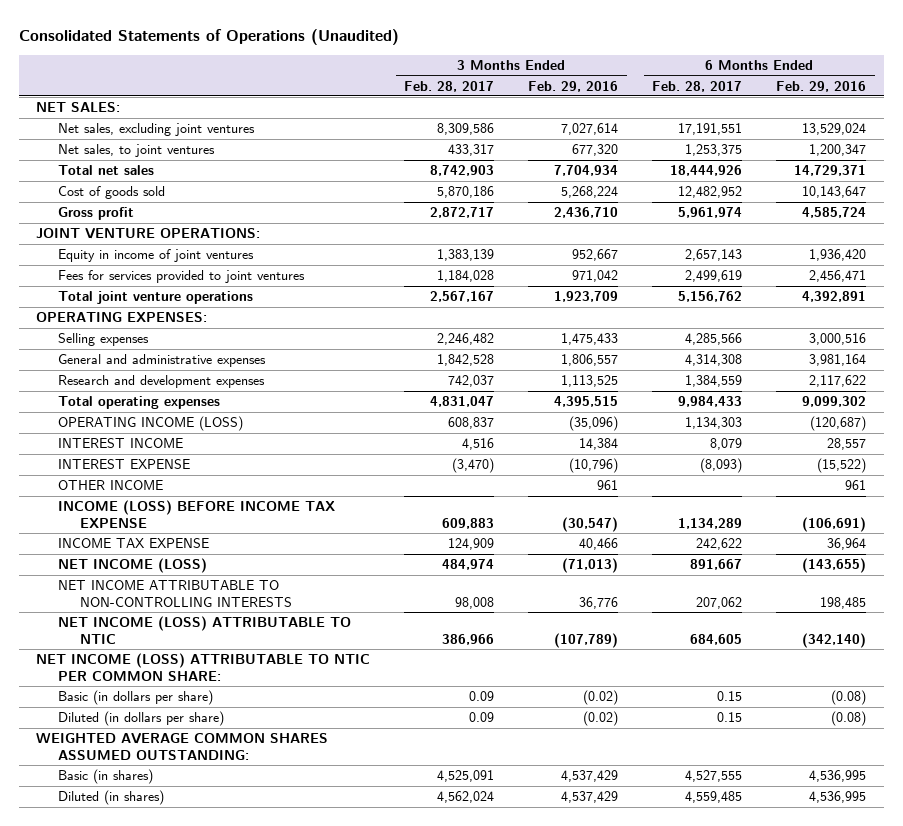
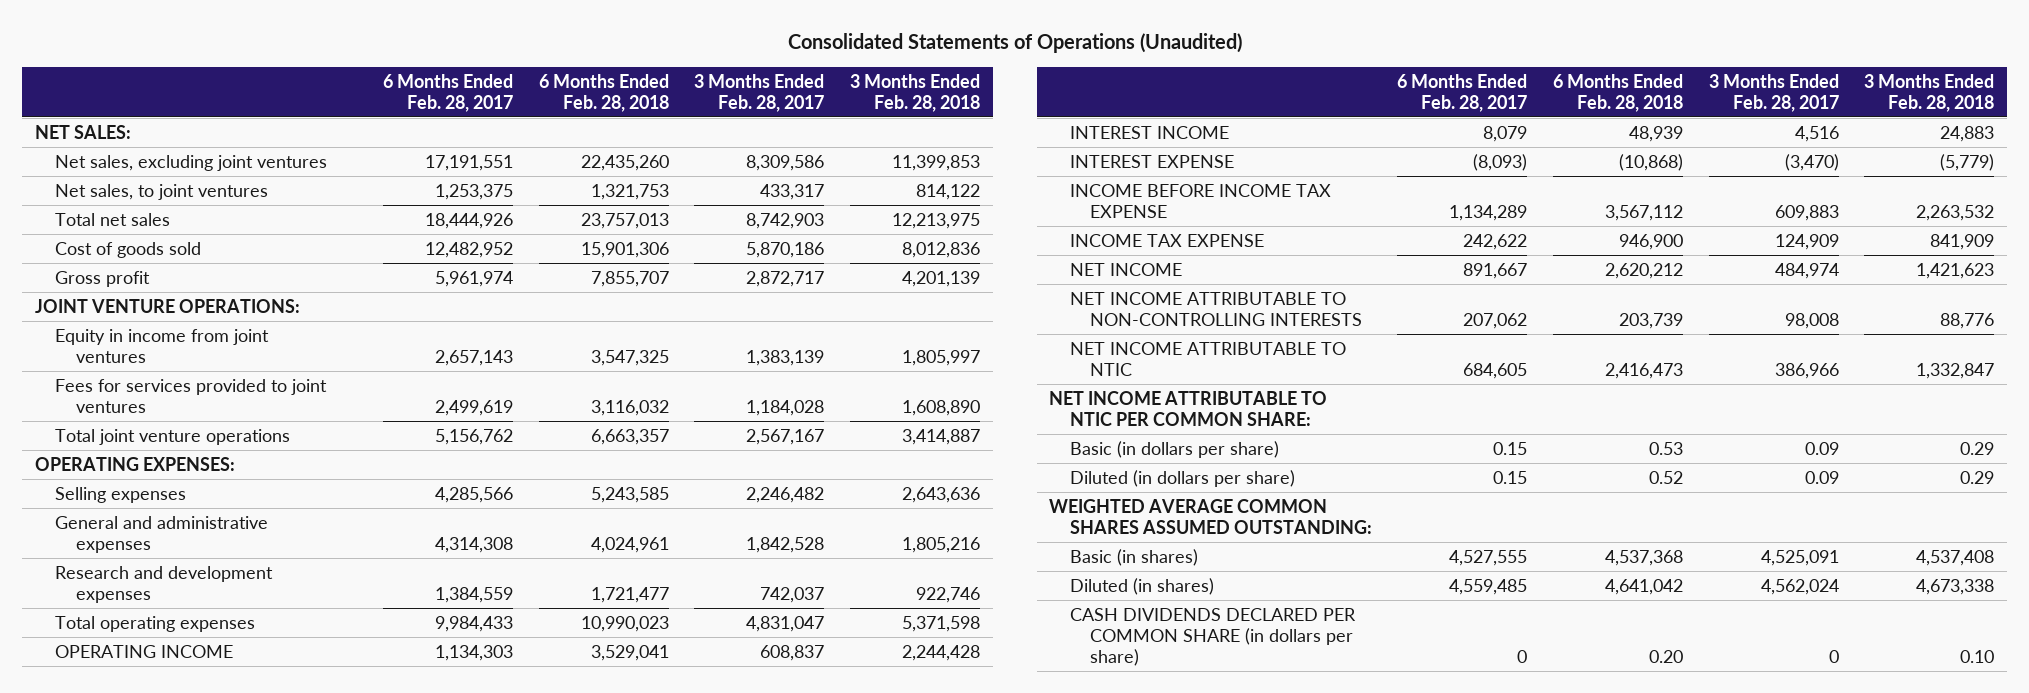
- | 3 Months Ended Feb. 28, 2017 | 3 Months Ended Feb. 29, 2016 | 6 Months Ended Feb. 28, 2017 | 6 Months Ended Feb. 29, 2016
+ | 6 Months Ended Feb. 28, 2017 | 6 Months Ended Feb. 28, 2018 | 3 Months Ended Feb. 28, 2017 | 3 Months Ended Feb. 28, 2018
- Equity in income of joint ventures | 1,383,139 | 952,667 | 2,657,143 | 1,936,420
+ Equity in income from joint ventures | 2,657,143 | 3,547,325 | 1,383,139 | 1,805,997
- OPERATING INCOME (LOSS) | 608,837 | (35,096) | 1,134,303 | (120,687)
+ OPERATING INCOME | 1,134,303 | 3,529,041 | 608,837 | 2,244,428
- OTHER INCOME | | 961 | | 961
- INCOME (LOSS) BEFORE INCOME TAX EXPENSE | 609,883 | (30,547) | 1,134,289 | (106,691)
+ INCOME BEFORE INCOME TAX EXPENSE | 1,134,289 | 3,567,112 | 609,883 | 2,263,532
- NET INCOME (LOSS) | 484,974 | (71,013) | 891,667 | (143,655)
+ NET INCOME | 891,667 | 2,620,212 | 484,974 | 1,421,623
- NET INCOME (LOSS) ATTRIBUTABLE TO NTIC | 386,966 | (107,789) | 684,605 | (342,140)
- NET INCOME (LOSS) ATTRIBUTABLE TO NTIC PER COMMON SHARE:
+ NET INCOME ATTRIBUTABLE TO NTIC | 684,605 | 2,416,473 | 386,966 | 1,332,847
+ NET INCOME ATTRIBUTABLE TO NTIC PER COMMON SHARE:
+ CASH DIVIDENDS DECLARED PER COMMON SHARE (in dollars per share) | 0 | 0.20 | 0 | 0.10

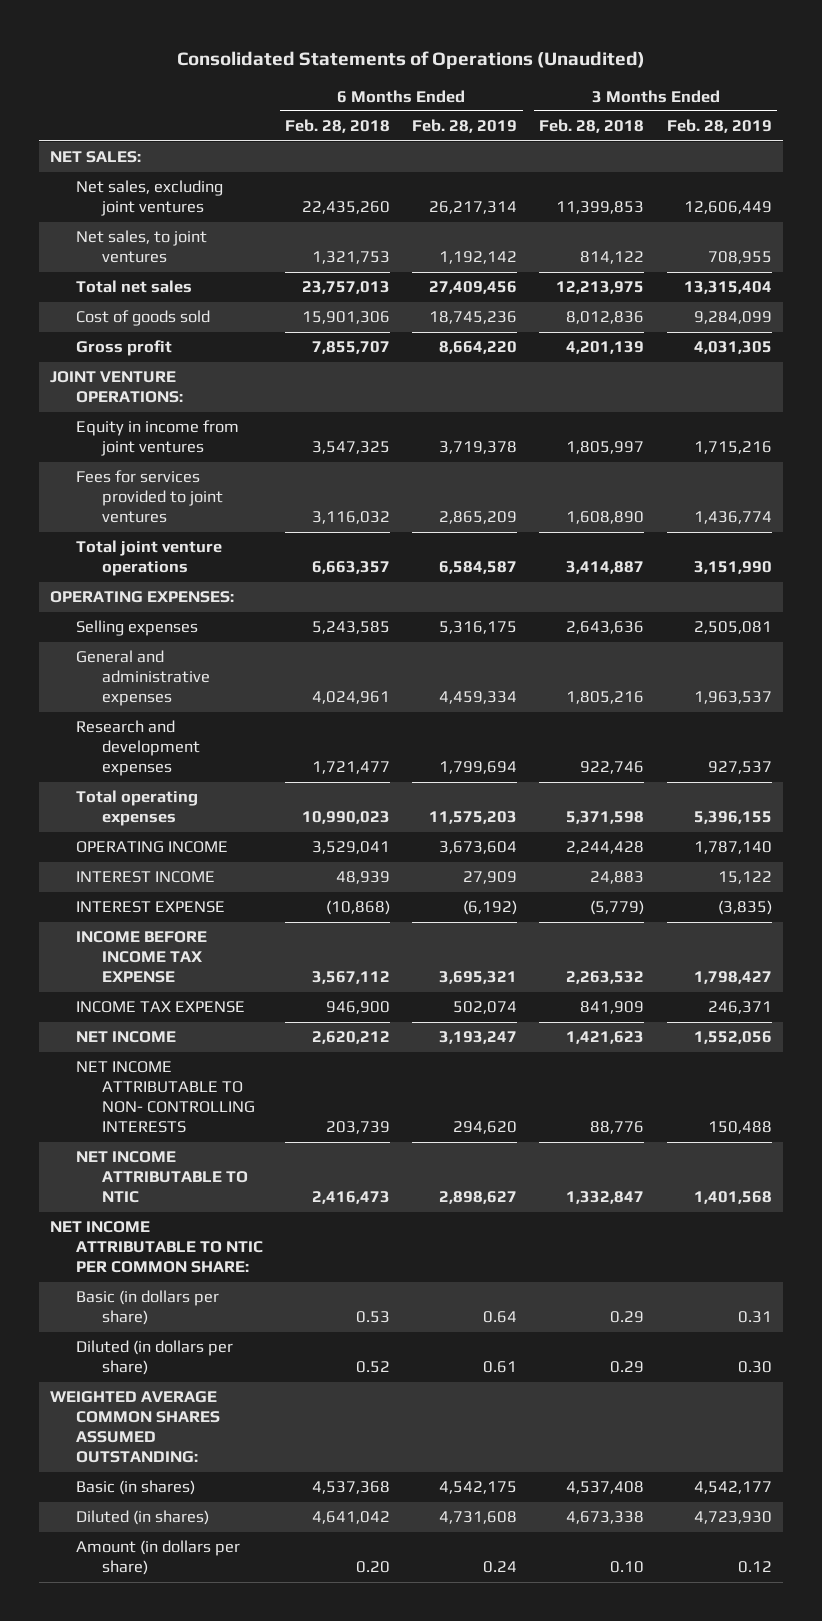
- | 6 Months Ended Feb. 28, 2017 | 6 Months Ended Feb. 28, 2018 | 3 Months Ended Feb. 28, 2017 | 3 Months Ended Feb. 28, 2018
+ | 6 Months Ended Feb. 28, 2018 | 6 Months Ended Feb. 28, 2019 | 3 Months Ended Feb. 28, 2018 | 3 Months Ended Feb. 28, 2019
- NET INCOME ATTRIBUTABLE TO NON-CONTROLLING INTERESTS | 207,062 | 203,739 | 98,008 | 88,776
+ NET INCOME ATTRIBUTABLE TO NON- CONTROLLING INTERESTS | 203,739 | 294,620 | 88,776 | 150,488
- CASH DIVIDENDS DECLARED PER COMMON SHARE (in dollars per share) | 0 | 0.20 | 0 | 0.10
+ Amount (in dollars per share) | 0.20 | 0.24 | 0.10 | 0.12

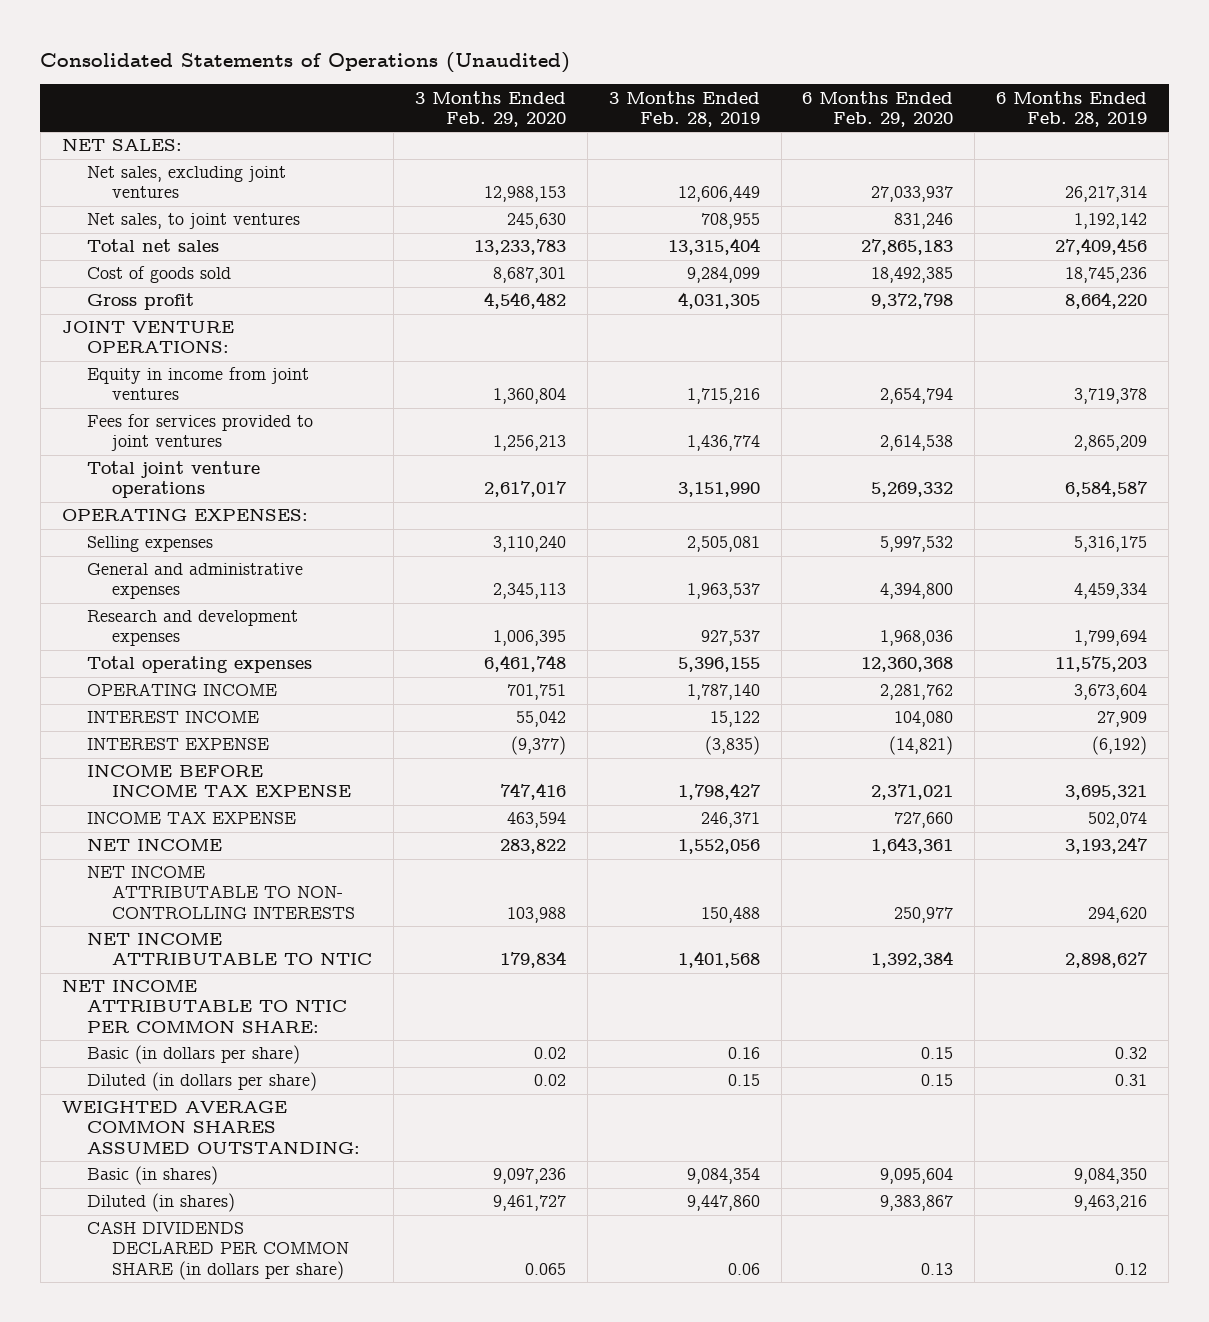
- | 6 Months Ended Feb. 28, 2018 | 6 Months Ended Feb. 28, 2019 | 3 Months Ended Feb. 28, 2018 | 3 Months Ended Feb. 28, 2019
+ | 3 Months Ended Feb. 29, 2020 | 3 Months Ended Feb. 28, 2019 | 6 Months Ended Feb. 29, 2020 | 6 Months Ended Feb. 28, 2019
- Basic (in dollars per share) | 0.53 | 0.64 | 0.29 | 0.31
- Diluted (in dollars per share) | 0.52 | 0.61 | 0.29 | 0.30
+ Basic (in dollars per share) | 0.02 | 0.16 | 0.15 | 0.32
+ Diluted (in dollars per share) | 0.02 | 0.15 | 0.15 | 0.31
- Basic (in shares) | 4,537,368 | 4,542,175 | 4,537,408 | 4,542,177
- Diluted (in shares) | 4,641,042 | 4,731,608 | 4,673,338 | 4,723,930
- Amount (in dollars per share) | 0.20 | 0.24 | 0.10 | 0.12
+ Basic (in shares) | 9,097,236 | 9,084,354 | 9,095,604 | 9,084,350
+ Diluted (in shares) | 9,461,727 | 9,447,860 | 9,383,867 | 9,463,216
+ CASH DIVIDENDS DECLARED PER COMMON SHARE (in dollars per share) | 0.065 | 0.06 | 0.13 | 0.12

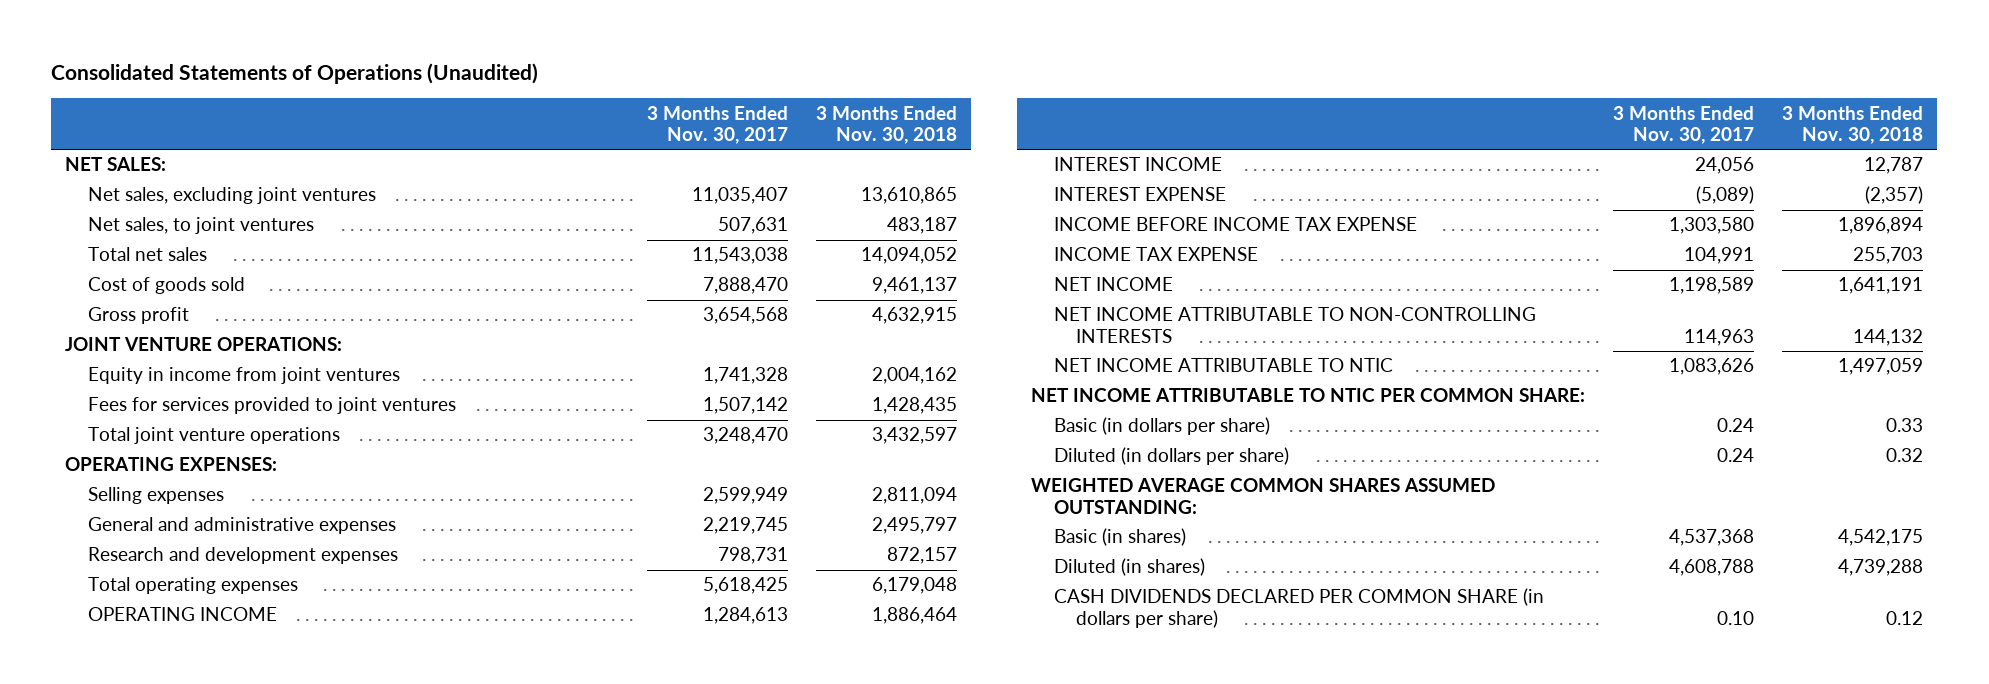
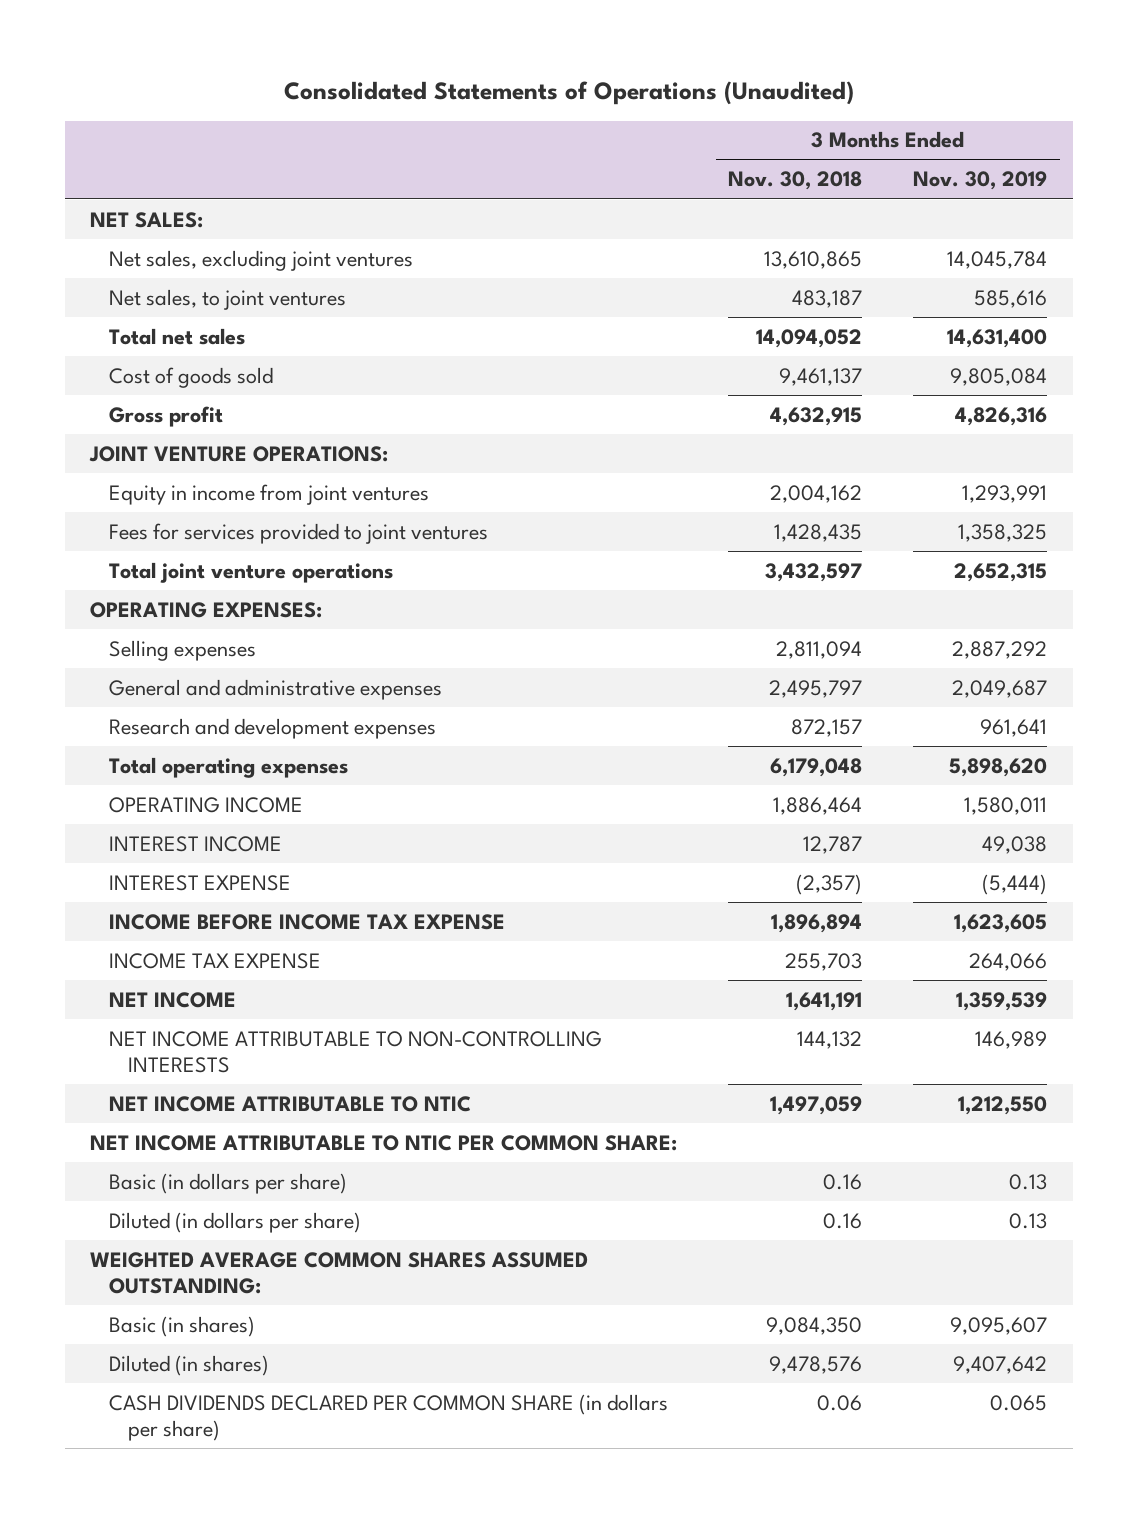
- | 3 Months Ended Nov. 30, 2017 | 3 Months Ended Nov. 30, 2018
+ | 3 Months Ended Nov. 30, 2018 | 3 Months Ended Nov. 30, 2019
- Basic (in dollars per share) | 0.24 | 0.33
- Diluted (in dollars per share) | 0.24 | 0.32
+ Basic (in dollars per share) | 0.16 | 0.13
+ Diluted (in dollars per share) | 0.16 | 0.13
- Basic (in shares) | 4,537,368 | 4,542,175
- Diluted (in shares) | 4,608,788 | 4,739,288
- CASH DIVIDENDS DECLARED PER COMMON SHARE (in dollars per share) | 0.10 | 0.12
+ Basic (in shares) | 9,084,350 | 9,095,607
+ Diluted (in shares) | 9,478,576 | 9,407,642
+ CASH DIVIDENDS DECLARED PER COMMON SHARE (in dollars per share) | 0.06 | 0.065

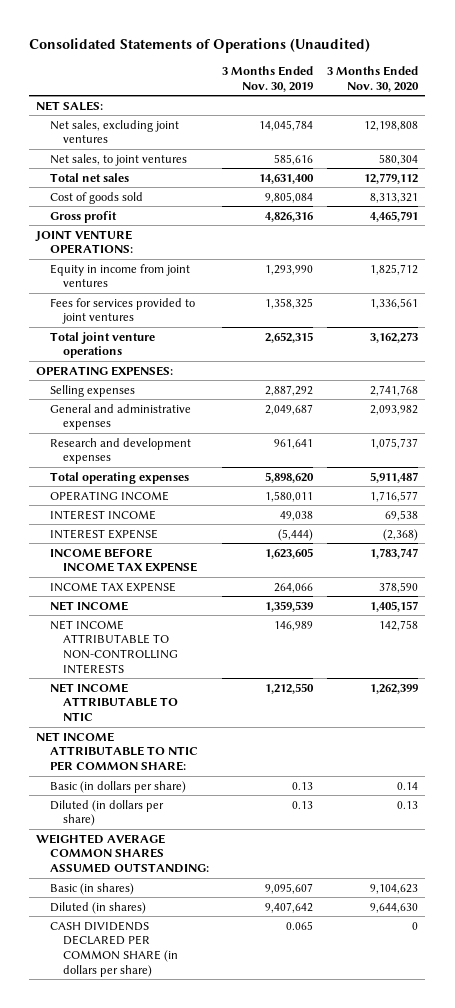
- | 3 Months Ended Nov. 30, 2018 | 3 Months Ended Nov. 30, 2019
+ | 3 Months Ended Nov. 30, 2019 | 3 Months Ended Nov. 30, 2020
- Equity in income from joint ventures | 2,004,162 | 1,293,991
+ Equity in income from joint ventures | 1,293,990 | 1,825,712

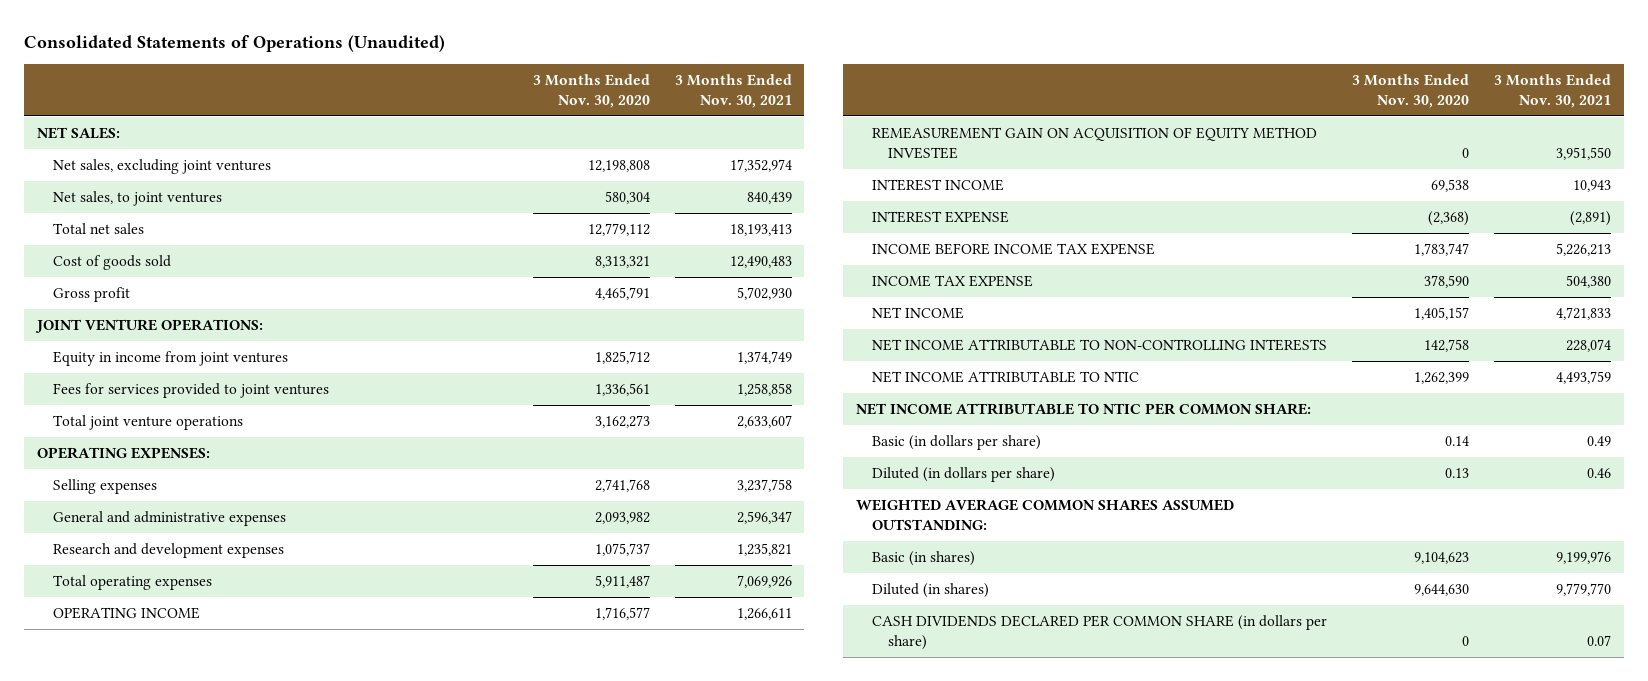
- | 3 Months Ended Nov. 30, 2019 | 3 Months Ended Nov. 30, 2020
+ | 3 Months Ended Nov. 30, 2020 | 3 Months Ended Nov. 30, 2021
+ REMEASUREMENT GAIN ON ACQUISITION OF EQUITY METHOD INVESTEE | 0 | 3,951,550

